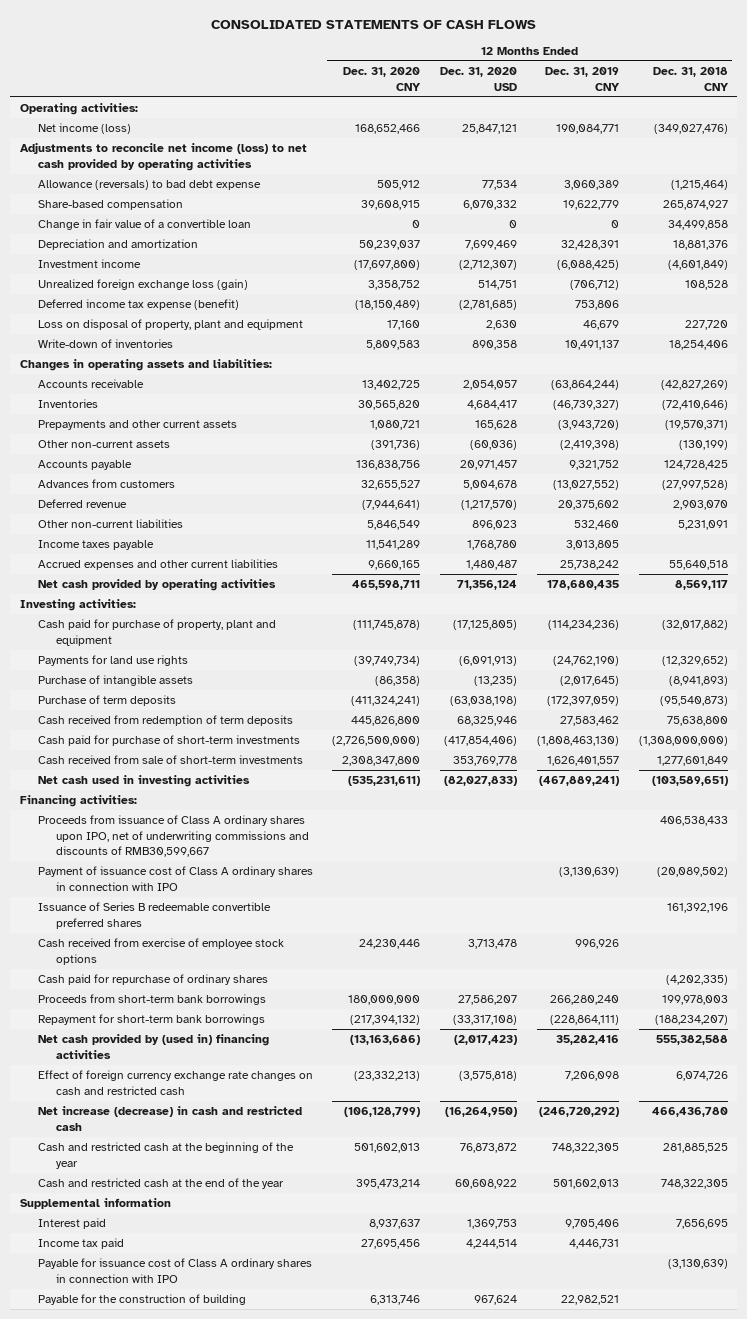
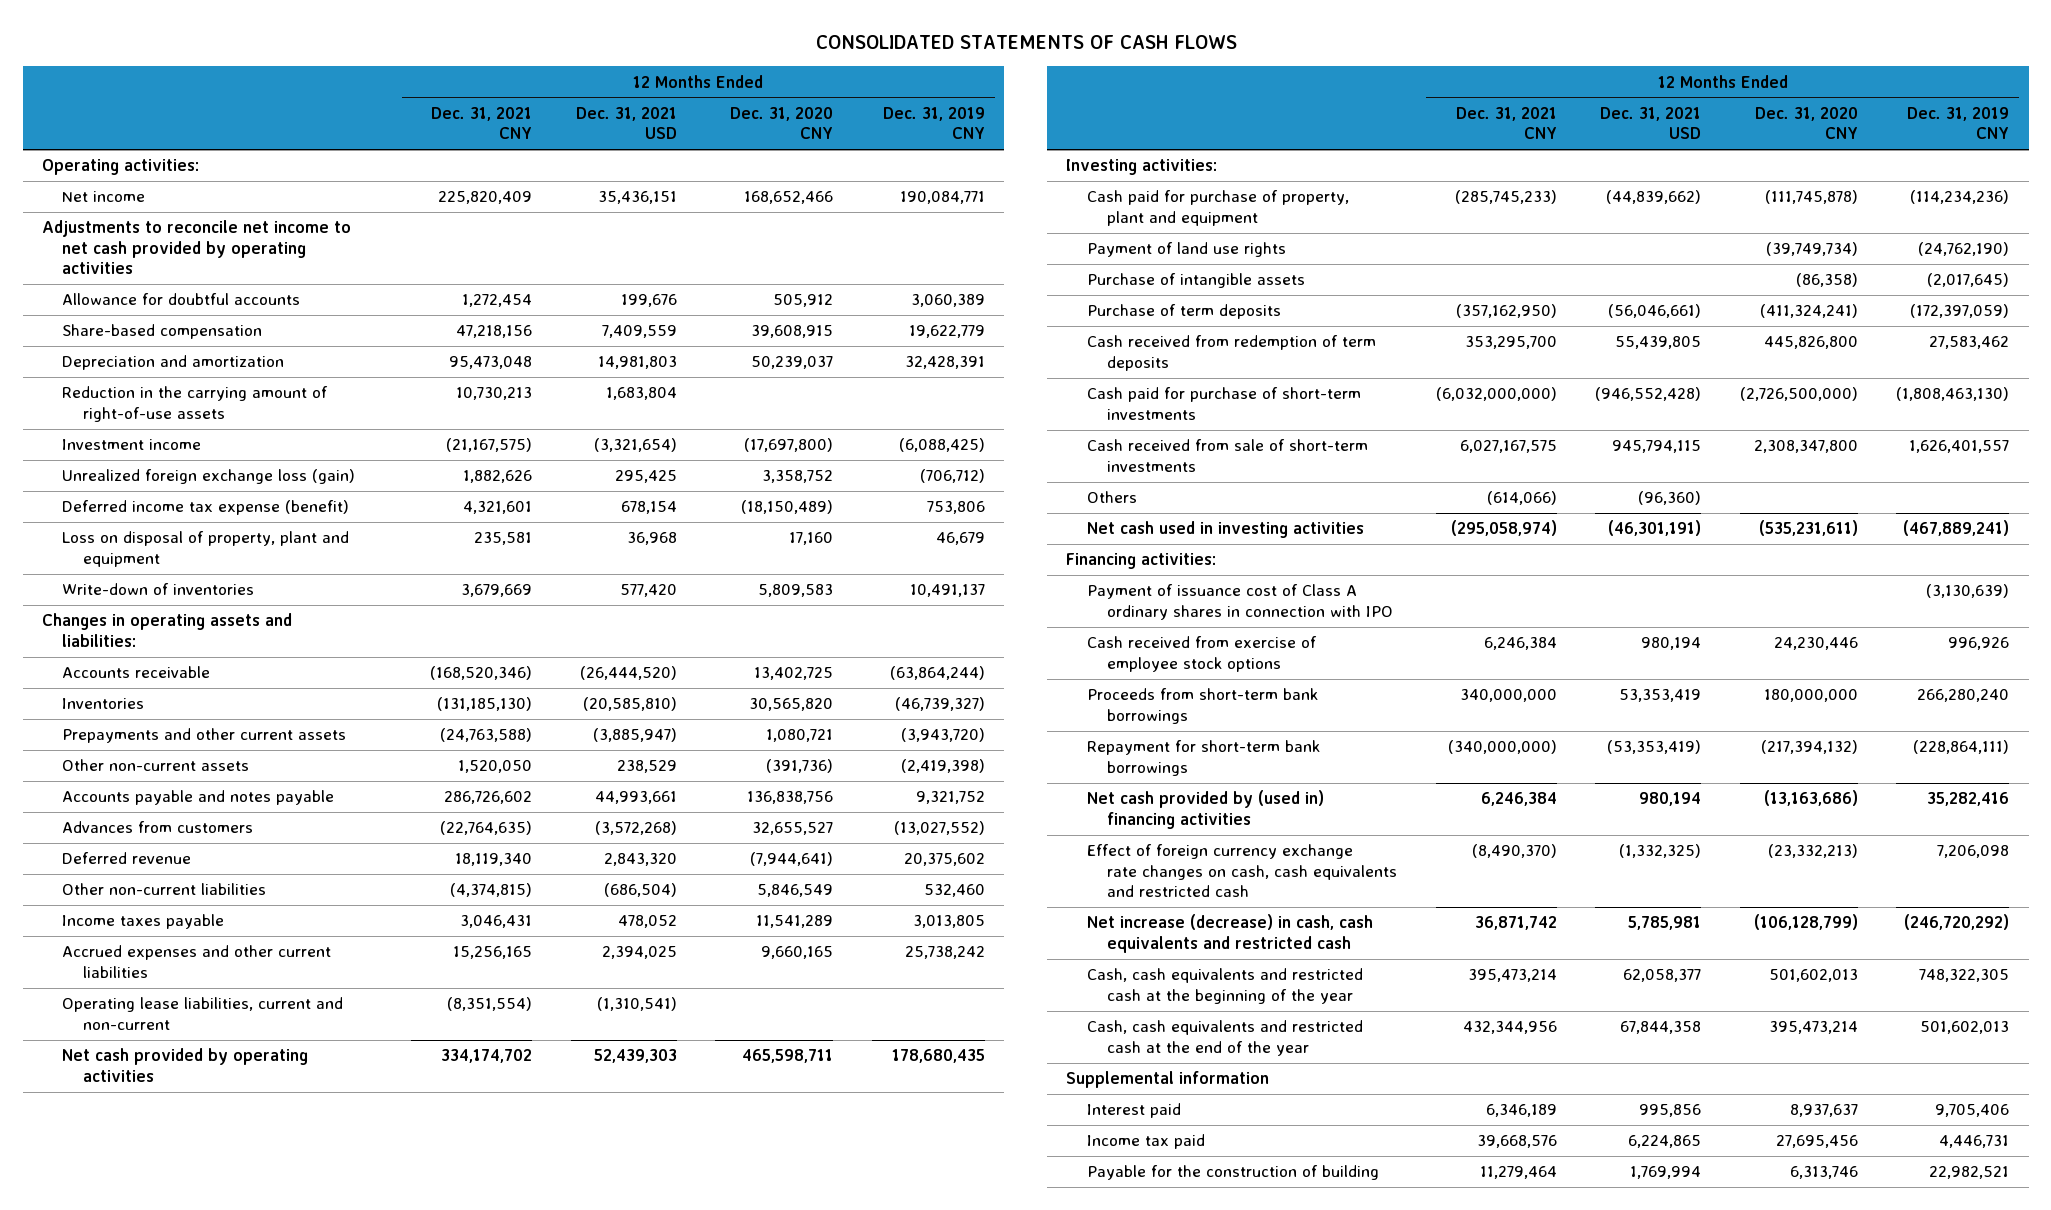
- | 12 Months Ended Dec. 31, 2020 CNY | 12 Months Ended Dec. 31, 2020 USD | 12 Months Ended Dec. 31, 2019 CNY | 12 Months Ended Dec. 31, 2018 CNY
+ | 12 Months Ended Dec. 31, 2021 CNY | 12 Months Ended Dec. 31, 2021 USD | 12 Months Ended Dec. 31, 2020 CNY | 12 Months Ended Dec. 31, 2019 CNY
- Net income (loss) | 168,652,466 | 25,847,121 | 190,084,771 | (349,027,476)
- Adjustments to reconcile net income (loss) to net cash provided by operating activities
- Allowance (reversals) to bad debt expense | 505,912 | 77,534 | 3,060,389 | (1,215,464)
+ Net income | 225,820,409 | 35,436,151 | 168,652,466 | 190,084,771
+ Adjustments to reconcile net income to net cash provided by operating activities
+ Allowance for doubtful accounts | 1,272,454 | 199,676 | 505,912 | 3,060,389
- Change in fair value of a convertible loan | 0 | 0 | 0 | 34,499,858
+ Reduction in the carrying amount of right-of-use assets | 10,730,213 | 1,683,804 | |
- Accounts payable | 136,838,756 | 20,971,457 | 9,321,752 | 124,728,425
+ Accounts payable and notes payable | 286,726,602 | 44,993,661 | 136,838,756 | 9,321,752
+ Operating lease liabilities, current and non-current | (8,351,554) | (1,310,541) | |
- Payments for land use rights | (39,749,734) | (6,091,913) | (24,762,190) | (12,329,652)
+ Payment of land use rights | | | (39,749,734) | (24,762,190)
+ Others | (614,066) | (96,360) | |
- Proceeds from issuance of Class A ordinary shares upon IPO, net of underwriting commissions and discounts of RMB30,599,667 | | | | 406,538,433
- Issuance of Series B redeemable convertible preferred shares | | | | 161,392,196
- Cash paid for repurchase of ordinary shares | | | | (4,202,335)
- Effect of foreign currency exchange rate changes on cash and restricted cash | (23,332,213) | (3,575,818) | 7,206,098 | 6,074,726
- Net increase (decrease) in cash and restricted cash | (106,128,799) | (16,264,950) | (246,720,292) | 466,436,780
- Cash and restricted cash at the beginning of the year | 501,602,013 | 76,873,872 | 748,322,305 | 281,885,525
- Cash and restricted cash at the end of the year | 395,473,214 | 60,608,922 | 501,602,013 | 748,322,305
+ Effect of foreign currency exchange rate changes on cash, cash equivalents and restricted cash | (8,490,370) | (1,332,325) | (23,332,213) | 7,206,098
+ Net increase (decrease) in cash, cash equivalents and restricted cash | 36,871,742 | 5,785,981 | (106,128,799) | (246,720,292)
+ Cash, cash equivalents and restricted cash at the beginning of the year | 395,473,214 | 62,058,377 | 501,602,013 | 748,322,305
+ Cash, cash equivalents and restricted cash at the end of the year | 432,344,956 | 67,844,358 | 395,473,214 | 501,602,013
- Payable for issuance cost of Class A ordinary shares in connection with IPO | | | | (3,130,639)

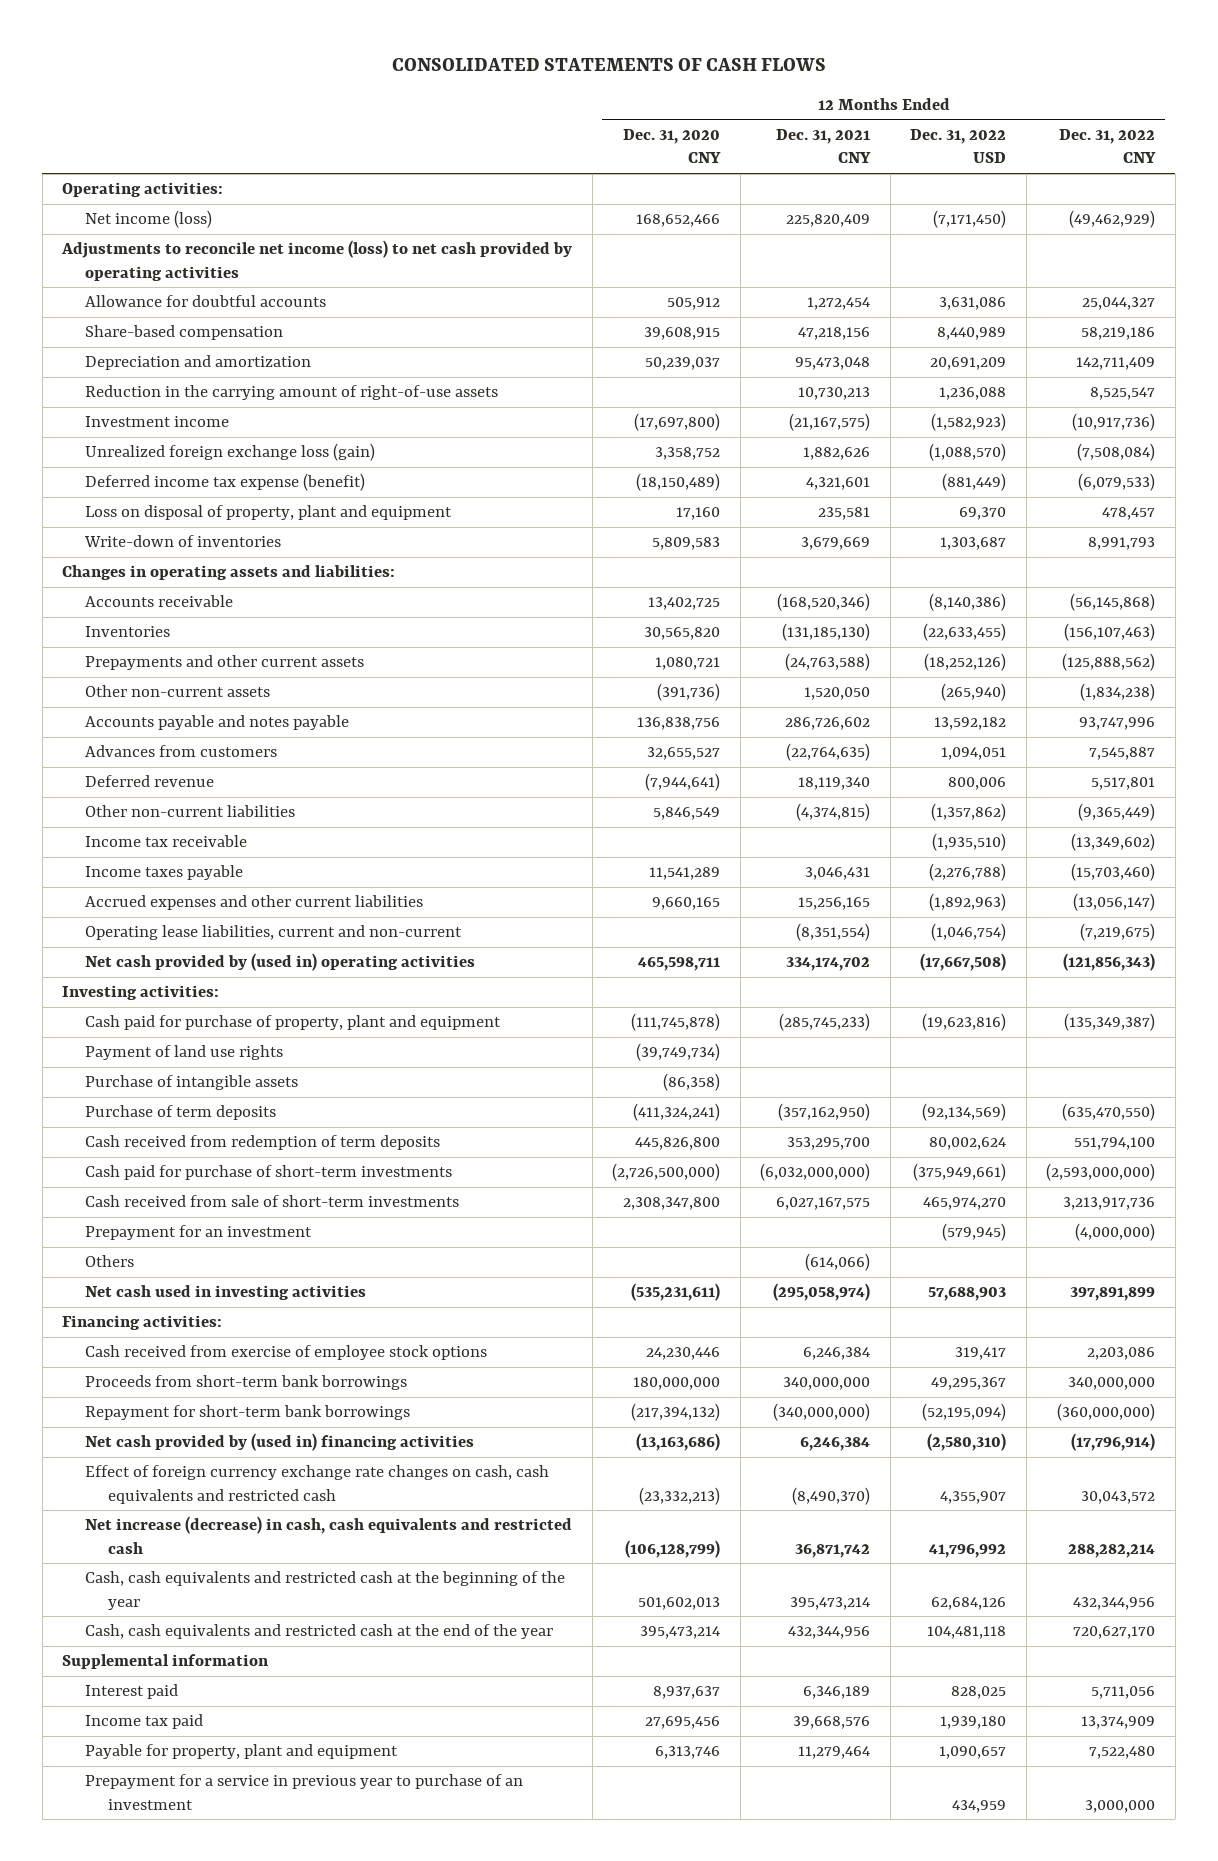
- | 12 Months Ended Dec. 31, 2021 CNY | 12 Months Ended Dec. 31, 2021 USD | 12 Months Ended Dec. 31, 2020 CNY | 12 Months Ended Dec. 31, 2019 CNY
+ | 12 Months Ended Dec. 31, 2020 CNY | 12 Months Ended Dec. 31, 2021 CNY | 12 Months Ended Dec. 31, 2022 USD | 12 Months Ended Dec. 31, 2022 CNY
- Net income | 225,820,409 | 35,436,151 | 168,652,466 | 190,084,771
- Adjustments to reconcile net income to net cash provided by operating activities
+ Net income (loss) | 168,652,466 | 225,820,409 | (7,171,450) | (49,462,929)
+ Adjustments to reconcile net income (loss) to net cash provided by operating activities
+ Income tax receivable | | | (1,935,510) | (13,349,602)
- Net cash provided by operating activities | 334,174,702 | 52,439,303 | 465,598,711 | 178,680,435
+ Net cash provided by (used in) operating activities | 465,598,711 | 334,174,702 | (17,667,508) | (121,856,343)
+ Prepayment for an investment | | | (579,945) | (4,000,000)
- Payment of issuance cost of Class A ordinary shares in connection with IPO | | | | (3,130,639)
- Payable for the construction of building | 11,279,464 | 1,769,994 | 6,313,746 | 22,982,521
+ Payable for property, plant and equipment | 6,313,746 | 11,279,464 | 1,090,657 | 7,522,480
+ Prepayment for a service in previous year to purchase of an investment | | | 434,959 | 3,000,000

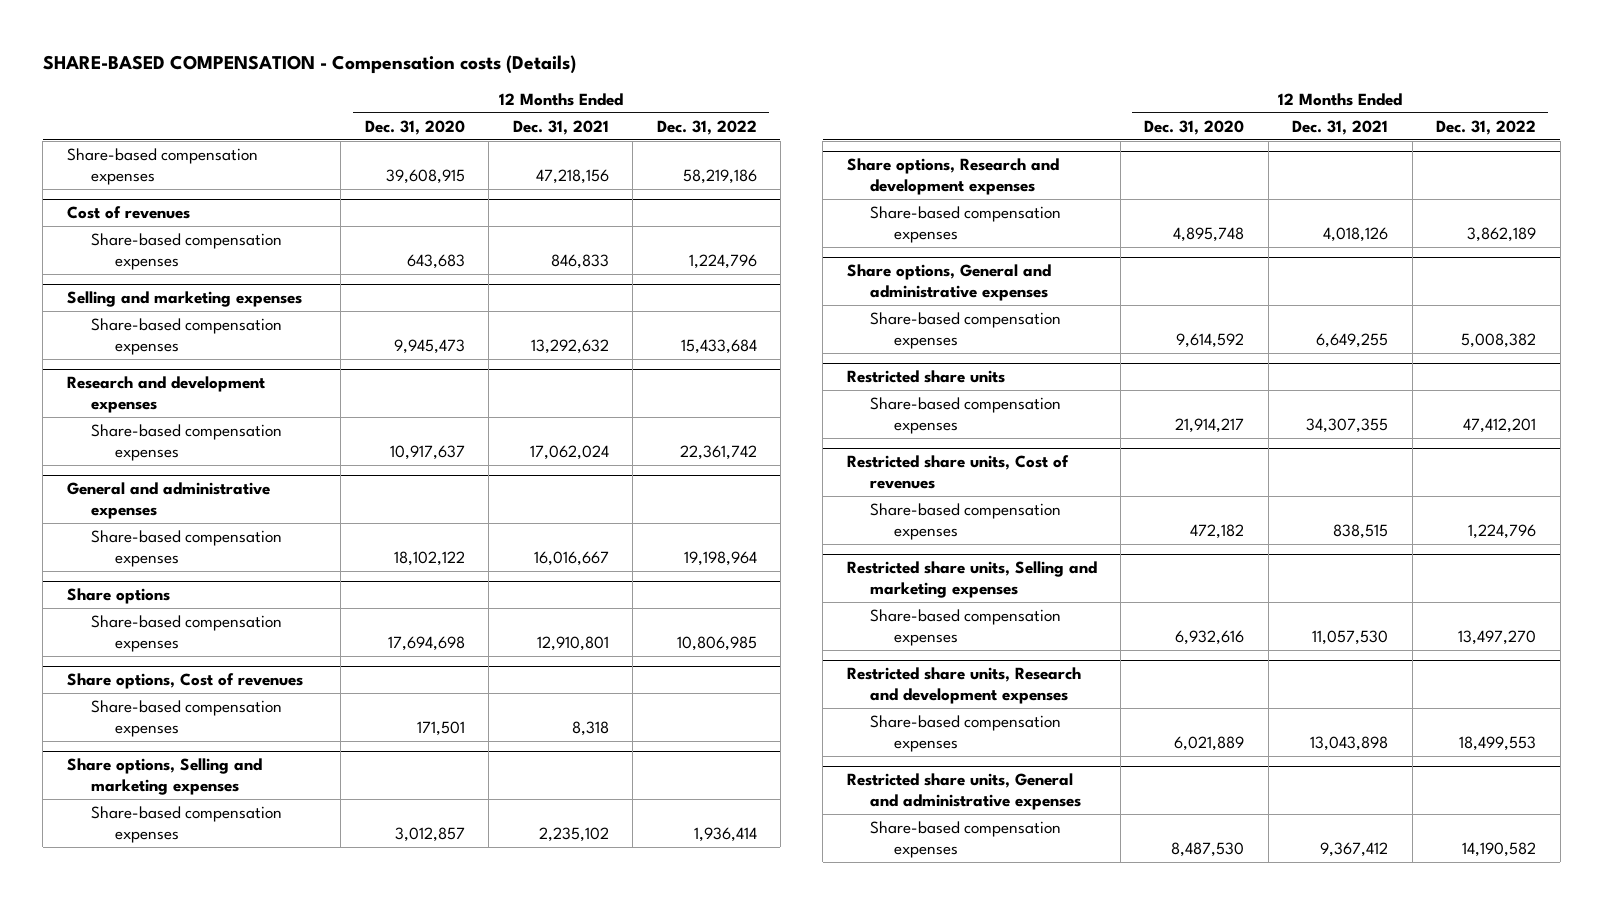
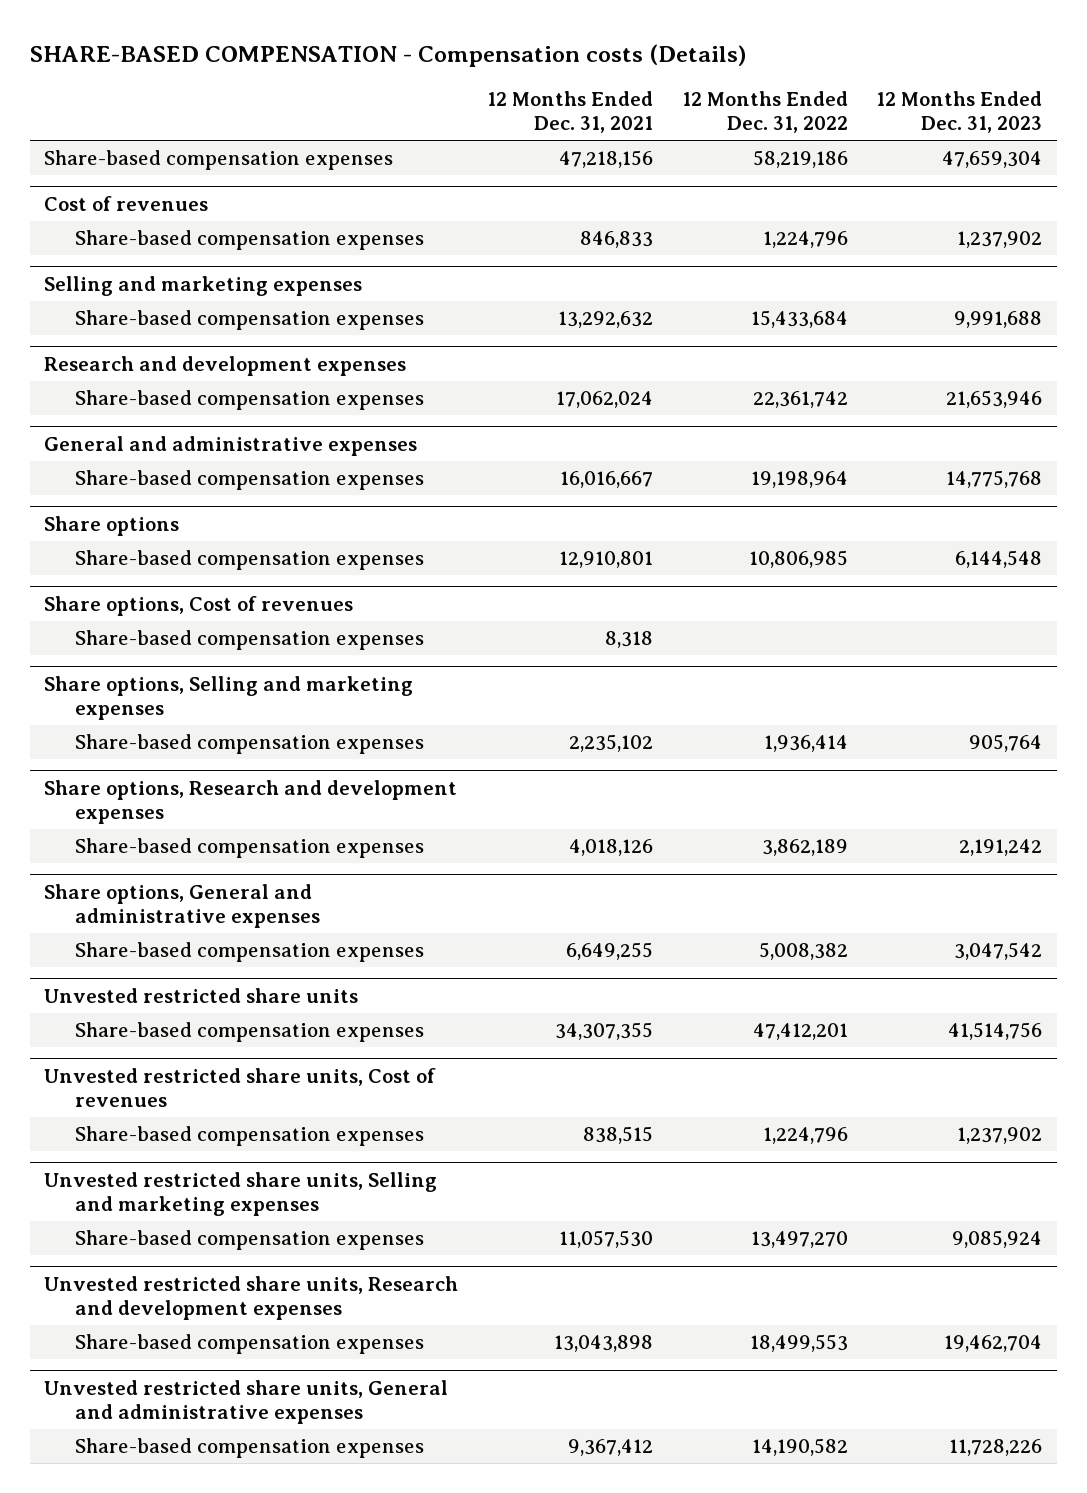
- | 12 Months Ended Dec. 31, 2020 | 12 Months Ended Dec. 31, 2021 | 12 Months Ended Dec. 31, 2022
+ | 12 Months Ended Dec. 31, 2021 | 12 Months Ended Dec. 31, 2022 | 12 Months Ended Dec. 31, 2023
- Restricted share units
+ Unvested restricted share units
- Restricted share units, Cost of revenues
+ Unvested restricted share units, Cost of revenues
- Restricted share units, Selling and marketing expenses
+ Unvested restricted share units, Selling and marketing expenses
- Restricted share units, Research and development expenses
+ Unvested restricted share units, Research and development expenses
- Restricted share units, General and administrative expenses
+ Unvested restricted share units, General and administrative expenses

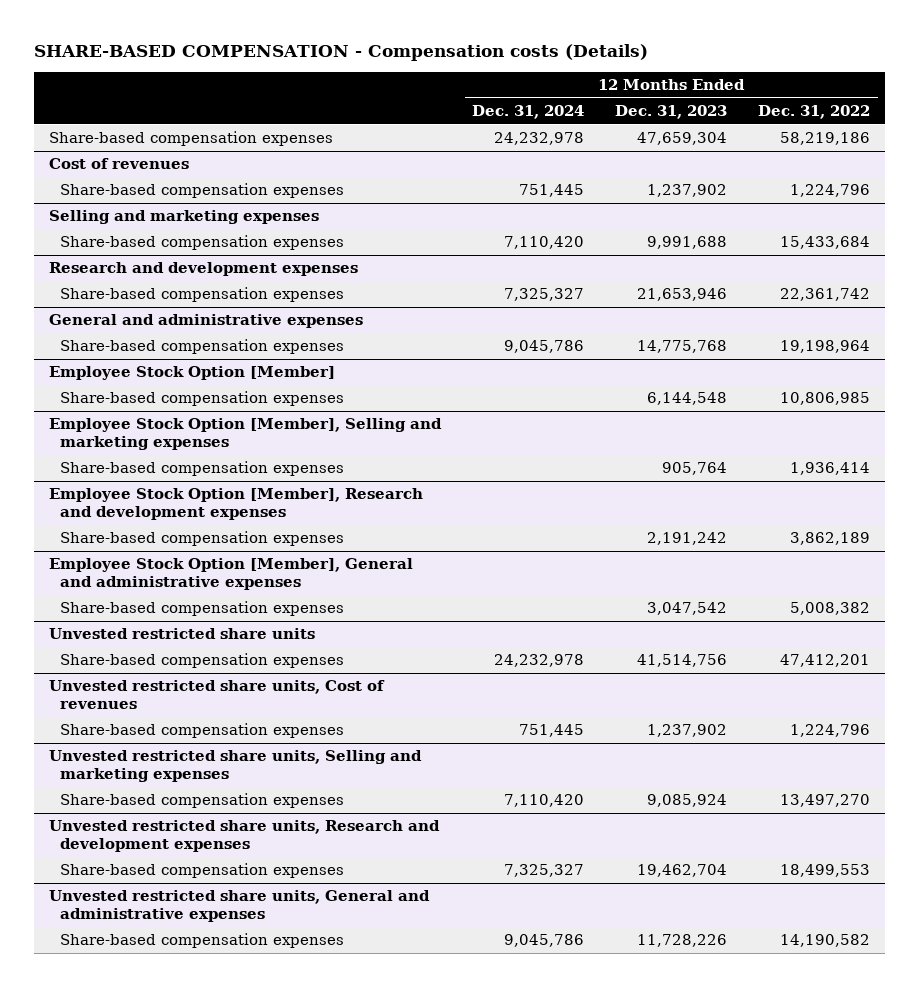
- | 12 Months Ended Dec. 31, 2021 | 12 Months Ended Dec. 31, 2022 | 12 Months Ended Dec. 31, 2023
+ | 12 Months Ended Dec. 31, 2024 | 12 Months Ended Dec. 31, 2023 | 12 Months Ended Dec. 31, 2022
- Share options
+ Employee Stock Option [Member]
- Share options, Cost of revenues
- Share-based compensation expenses | 8,318 | |
- Share options, Selling and marketing expenses
+ Employee Stock Option [Member], Selling and marketing expenses
- Share options, Research and development expenses
+ Employee Stock Option [Member], Research and development expenses
- Share options, General and administrative expenses
+ Employee Stock Option [Member], General and administrative expenses

